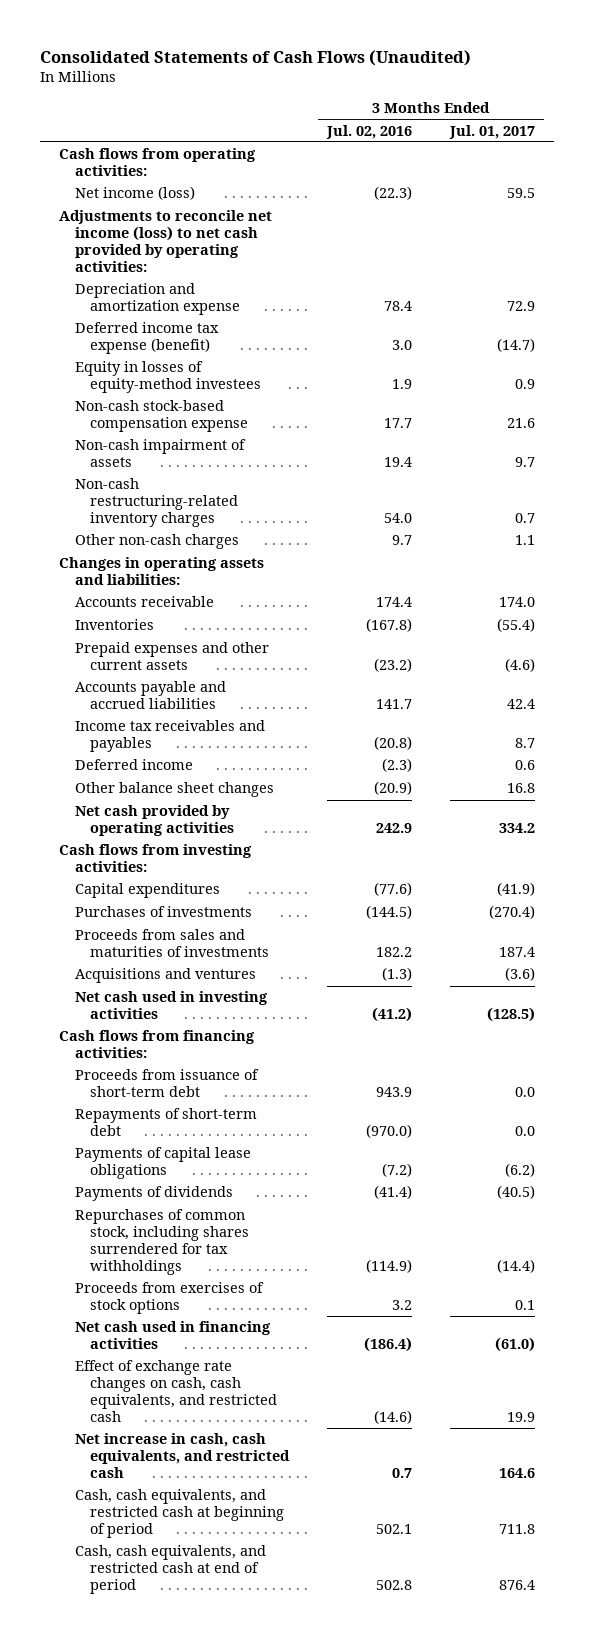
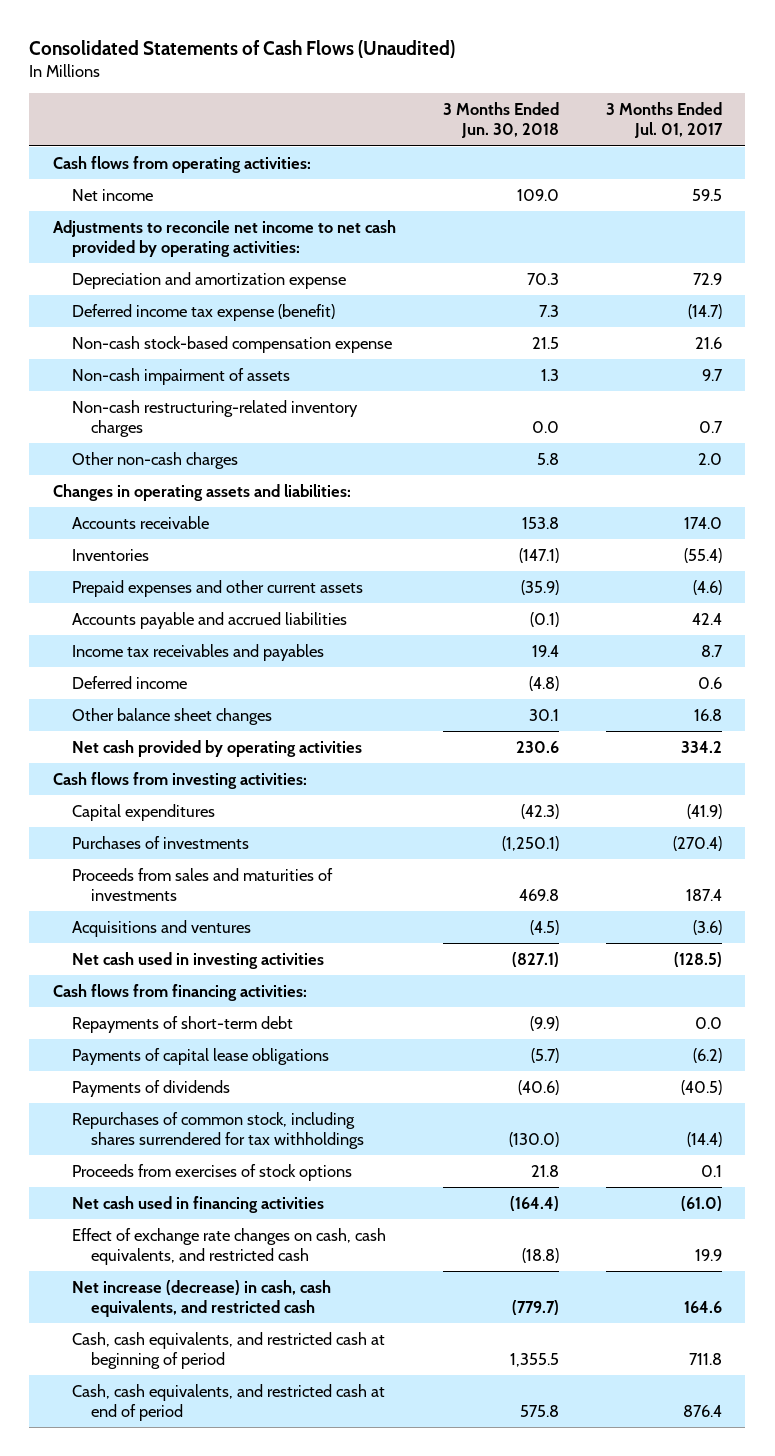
- | 3 Months Ended Jul. 02, 2016 | 3 Months Ended Jul. 01, 2017
+ | 3 Months Ended Jun. 30, 2018 | 3 Months Ended Jul. 01, 2017
- Net income (loss) | (22.3) | 59.5
- Adjustments to reconcile net income (loss) to net cash provided by operating activities:
+ Net income | 109.0 | 59.5
+ Adjustments to reconcile net income to net cash provided by operating activities:
- Equity in losses of equity-method investees | 1.9 | 0.9
- Other non-cash charges | 9.7 | 1.1
+ Other non-cash charges | 5.8 | 2.0
- Proceeds from issuance of short-term debt | 943.9 | 0.0
- Net increase in cash, cash equivalents, and restricted cash | 0.7 | 164.6
+ Net increase (decrease) in cash, cash equivalents, and restricted cash | (779.7) | 164.6

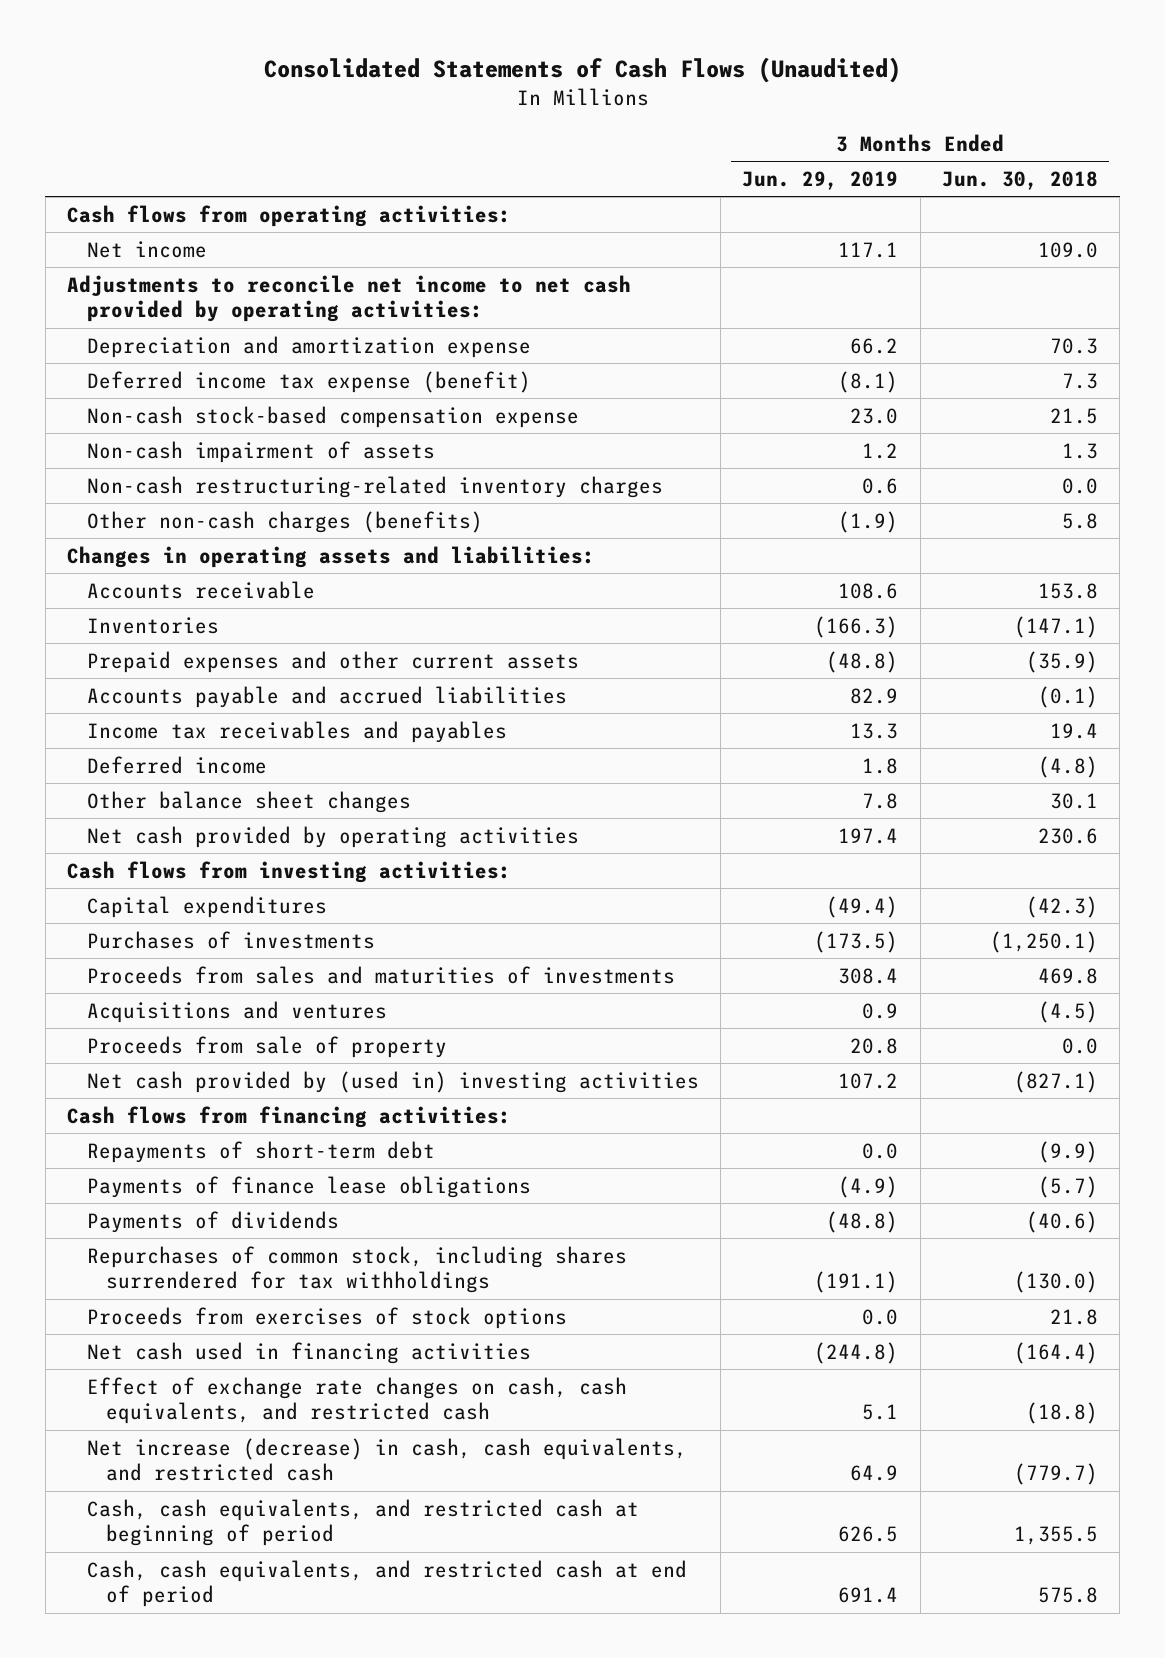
- | 3 Months Ended Jun. 30, 2018 | 3 Months Ended Jul. 01, 2017
+ | 3 Months Ended Jun. 29, 2019 | 3 Months Ended Jun. 30, 2018
- Other non-cash charges | 5.8 | 2.0
+ Other non-cash charges (benefits) | (1.9) | 5.8
- Net cash used in investing activities | (827.1) | (128.5)
+ Proceeds from sale of property | 20.8 | 0.0
+ Net cash provided by (used in) investing activities | 107.2 | (827.1)
- Payments of capital lease obligations | (5.7) | (6.2)
+ Payments of finance lease obligations | (4.9) | (5.7)

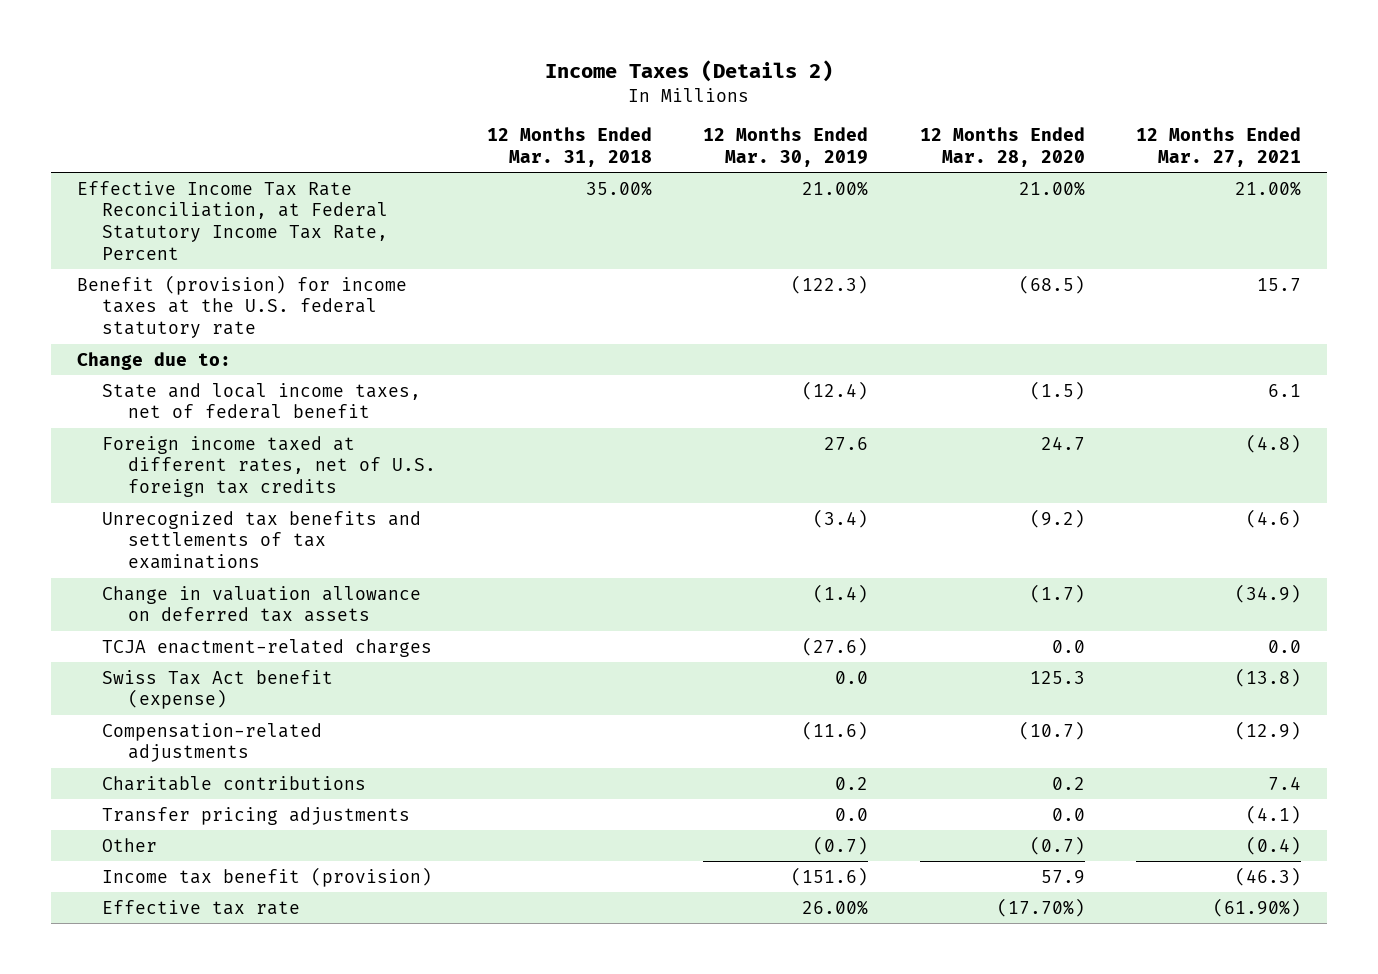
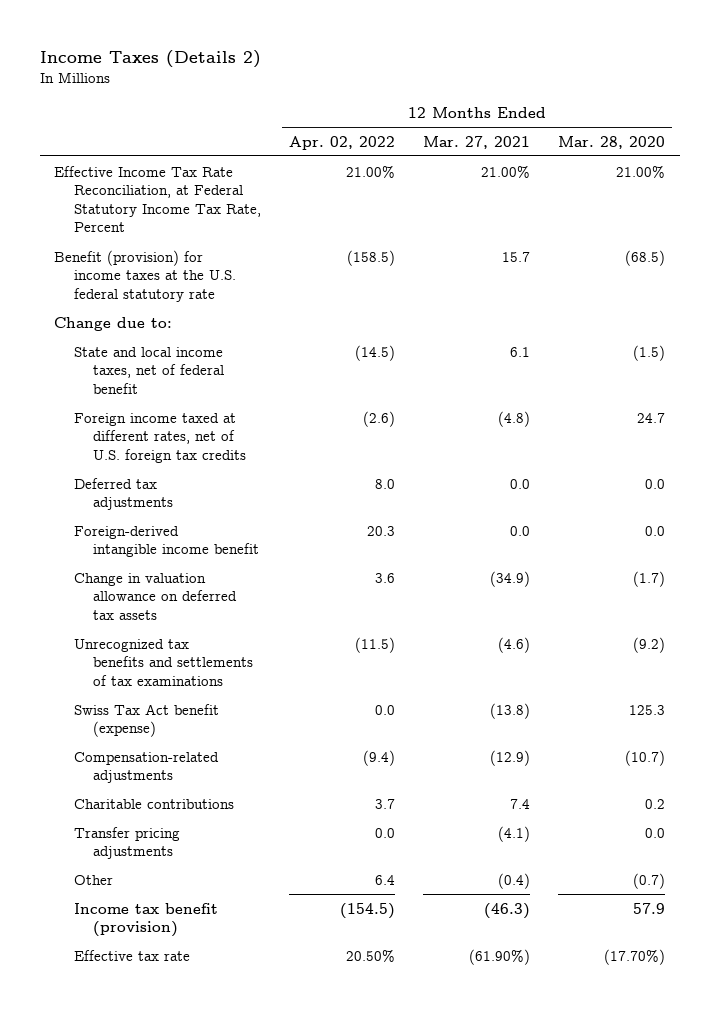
- | 12 Months Ended Mar. 31, 2018 | 12 Months Ended Mar. 30, 2019 | 12 Months Ended Mar. 28, 2020 | 12 Months Ended Mar. 27, 2021
+ | 12 Months Ended Apr. 02, 2022 | 12 Months Ended Mar. 27, 2021 | 12 Months Ended Mar. 28, 2020
+ Deferred tax adjustments | 8.0 | 0.0 | 0.0
+ Foreign-derived intangible income benefit | 20.3 | 0.0 | 0.0
- TCJA enactment-related charges | | (27.6) | 0.0 | 0.0
moved down: Unrecognized tax benefits and settlements of tax examinations | (11.5) | (4.6) | (9.2)

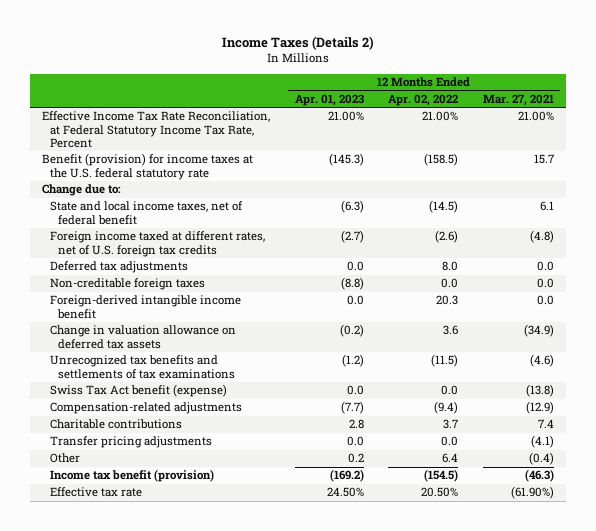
- | 12 Months Ended Apr. 02, 2022 | 12 Months Ended Mar. 27, 2021 | 12 Months Ended Mar. 28, 2020
+ | 12 Months Ended Apr. 01, 2023 | 12 Months Ended Apr. 02, 2022 | 12 Months Ended Mar. 27, 2021
+ Non-creditable foreign taxes | (8.8) | 0.0 | 0.0

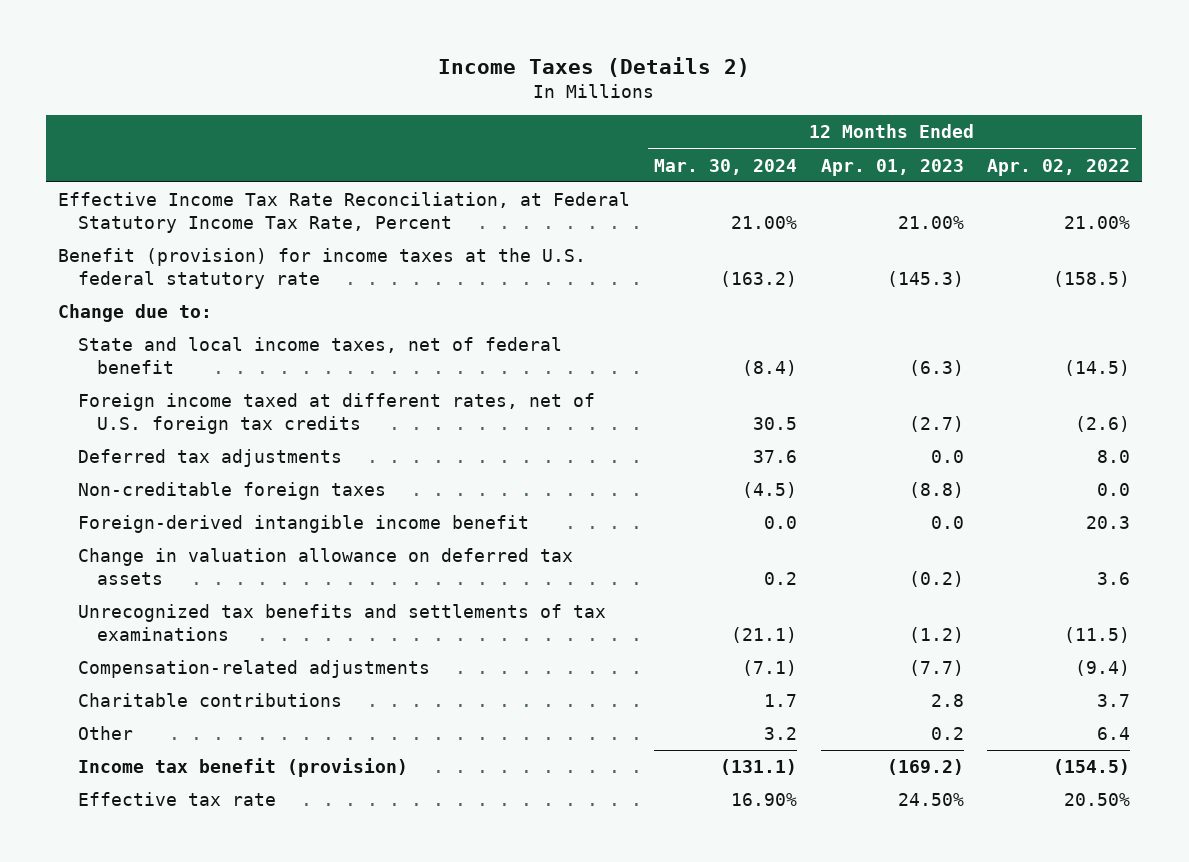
- | 12 Months Ended Apr. 01, 2023 | 12 Months Ended Apr. 02, 2022 | 12 Months Ended Mar. 27, 2021
+ | 12 Months Ended Mar. 30, 2024 | 12 Months Ended Apr. 01, 2023 | 12 Months Ended Apr. 02, 2022
- Swiss Tax Act benefit (expense) | 0.0 | 0.0 | (13.8)
- Transfer pricing adjustments | 0.0 | 0.0 | (4.1)

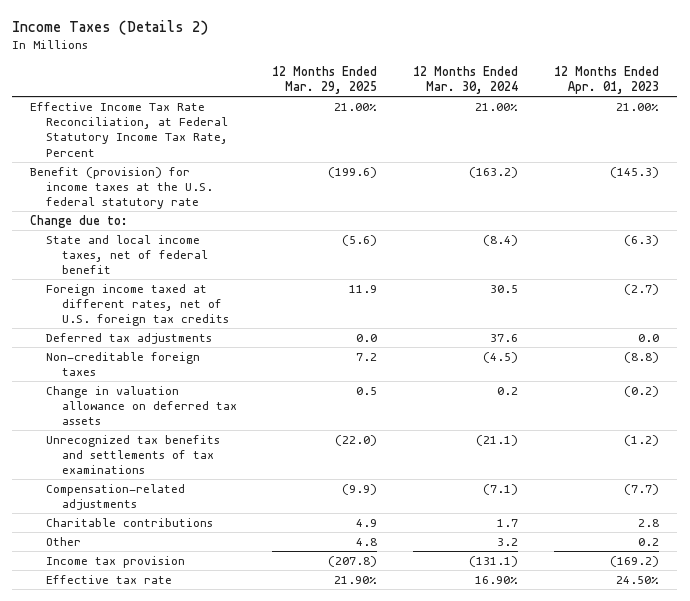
- | 12 Months Ended Mar. 30, 2024 | 12 Months Ended Apr. 01, 2023 | 12 Months Ended Apr. 02, 2022
+ | 12 Months Ended Mar. 29, 2025 | 12 Months Ended Mar. 30, 2024 | 12 Months Ended Apr. 01, 2023
- Foreign-derived intangible income benefit | 0.0 | 0.0 | 20.3
- Income tax benefit (provision) | (131.1) | (169.2) | (154.5)
+ Income tax provision | (207.8) | (131.1) | (169.2)

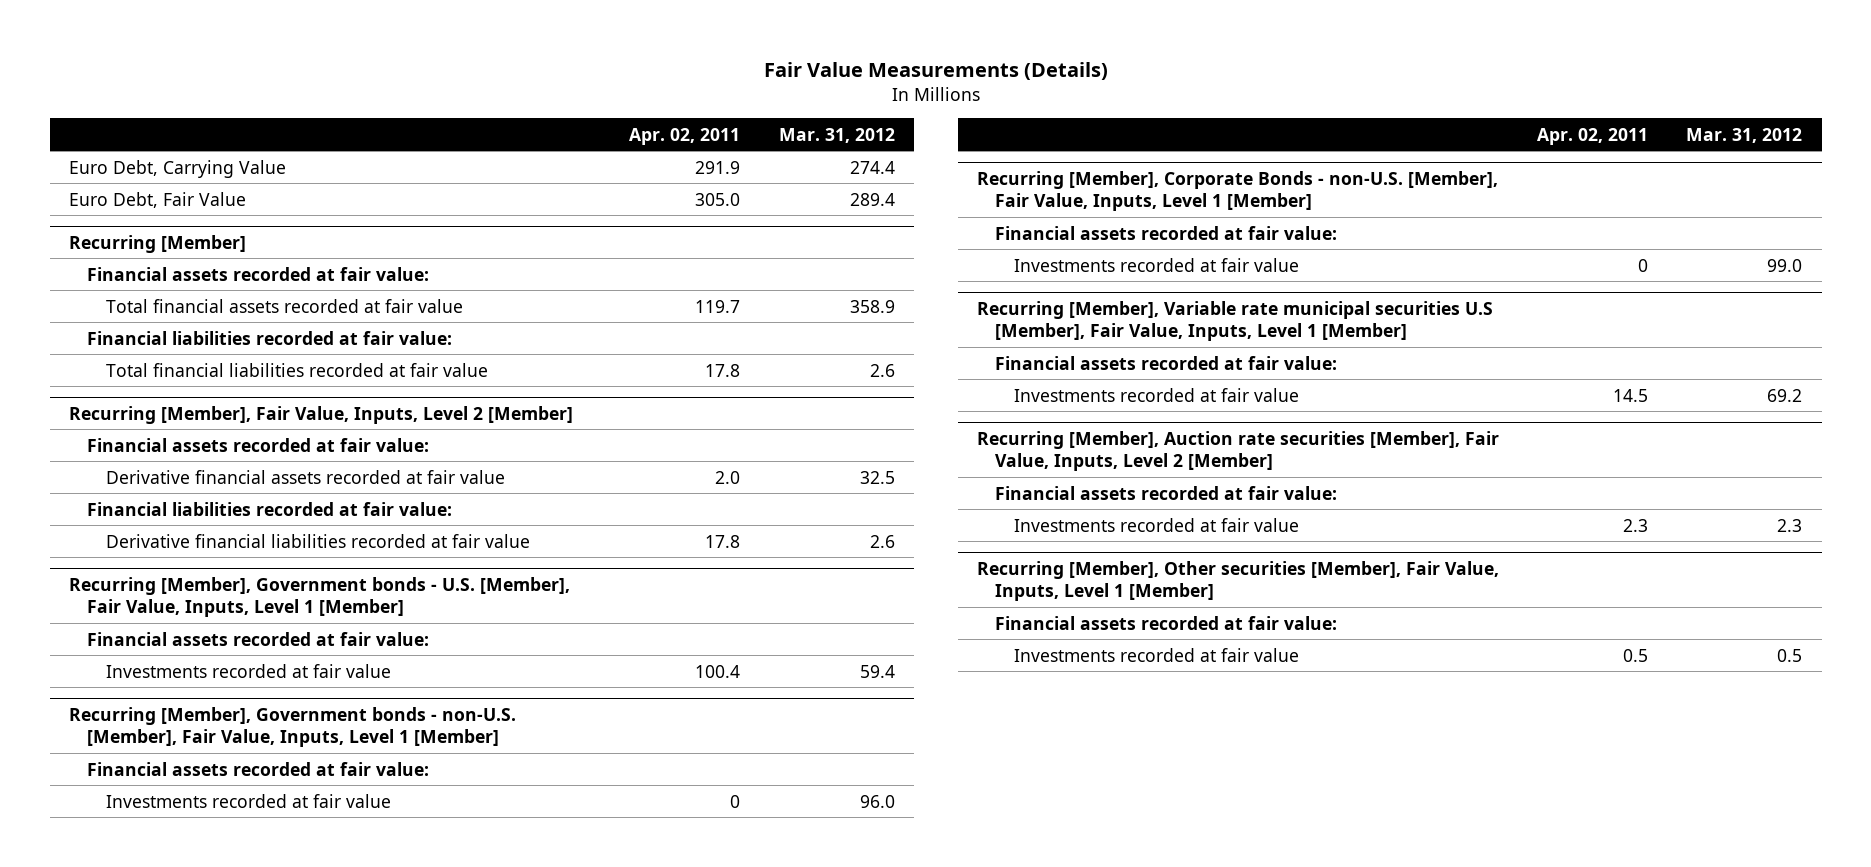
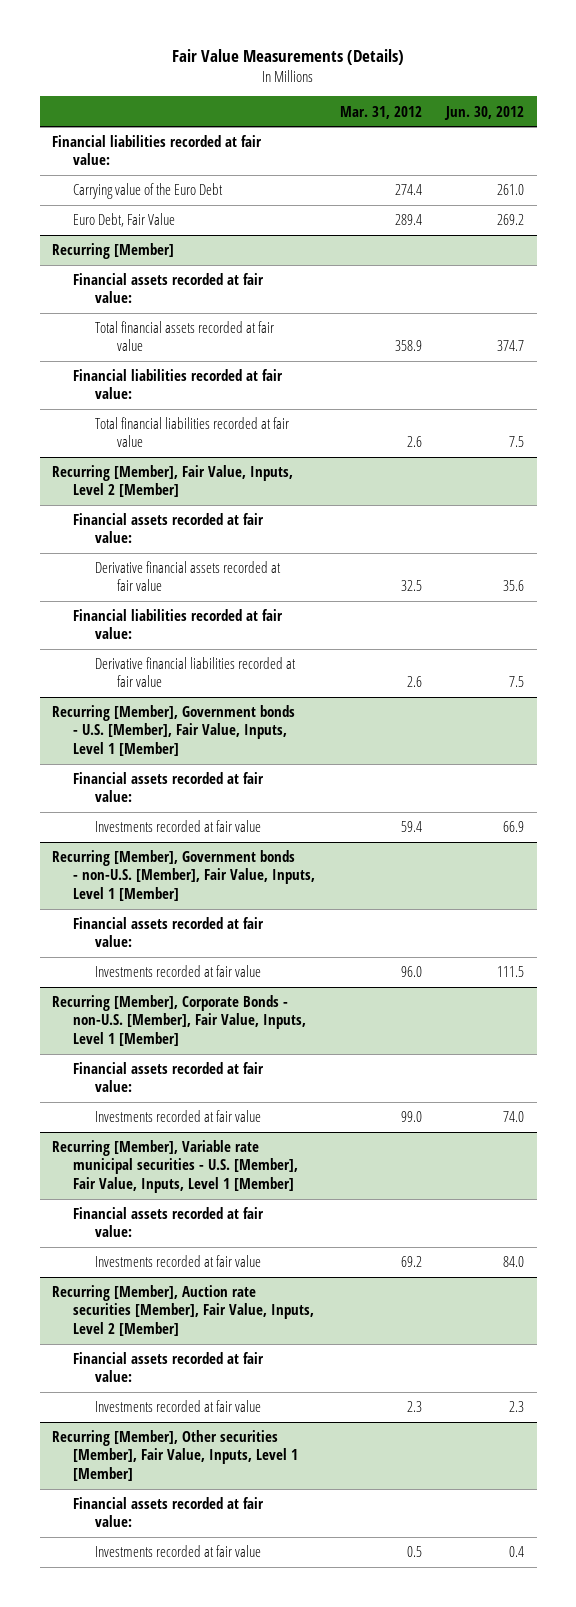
- | Apr. 02, 2011 | Mar. 31, 2012
+ | Mar. 31, 2012 | Jun. 30, 2012
- Euro Debt, Carrying Value | 291.9 | 274.4
+ Financial liabilities recorded at fair value:
+ Carrying value of the Euro Debt | 274.4 | 261.0
- Recurring [Member], Variable rate municipal securities U.S [Member], Fair Value, Inputs, Level 1 [Member]
+ Recurring [Member], Variable rate municipal securities - U.S. [Member], Fair Value, Inputs, Level 1 [Member]

